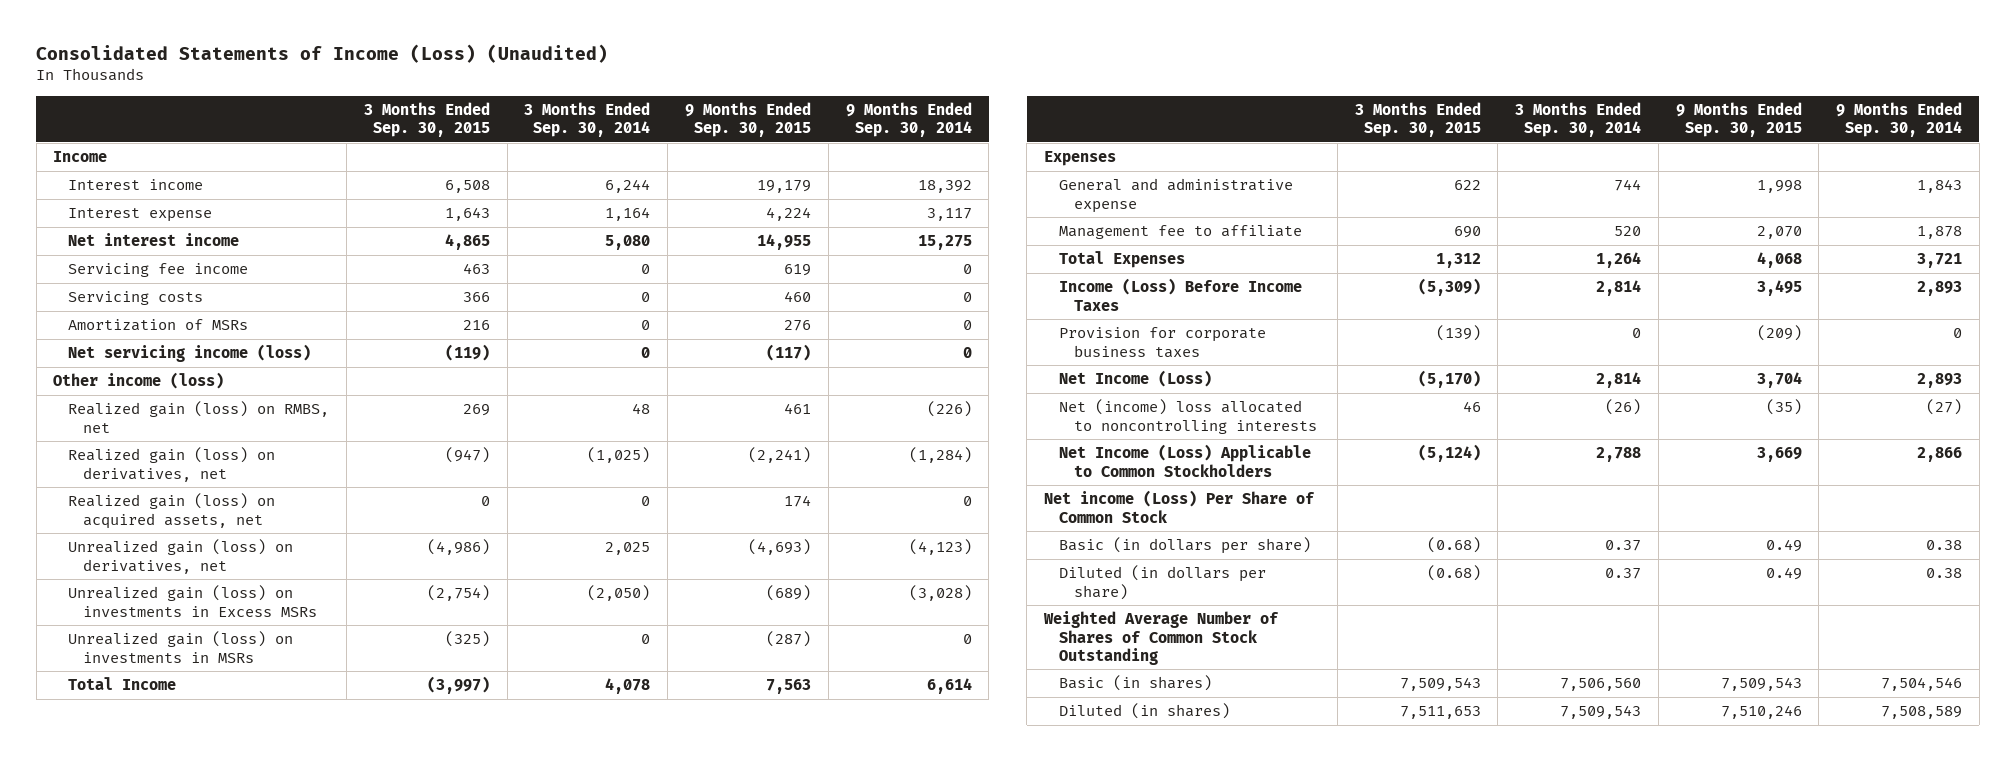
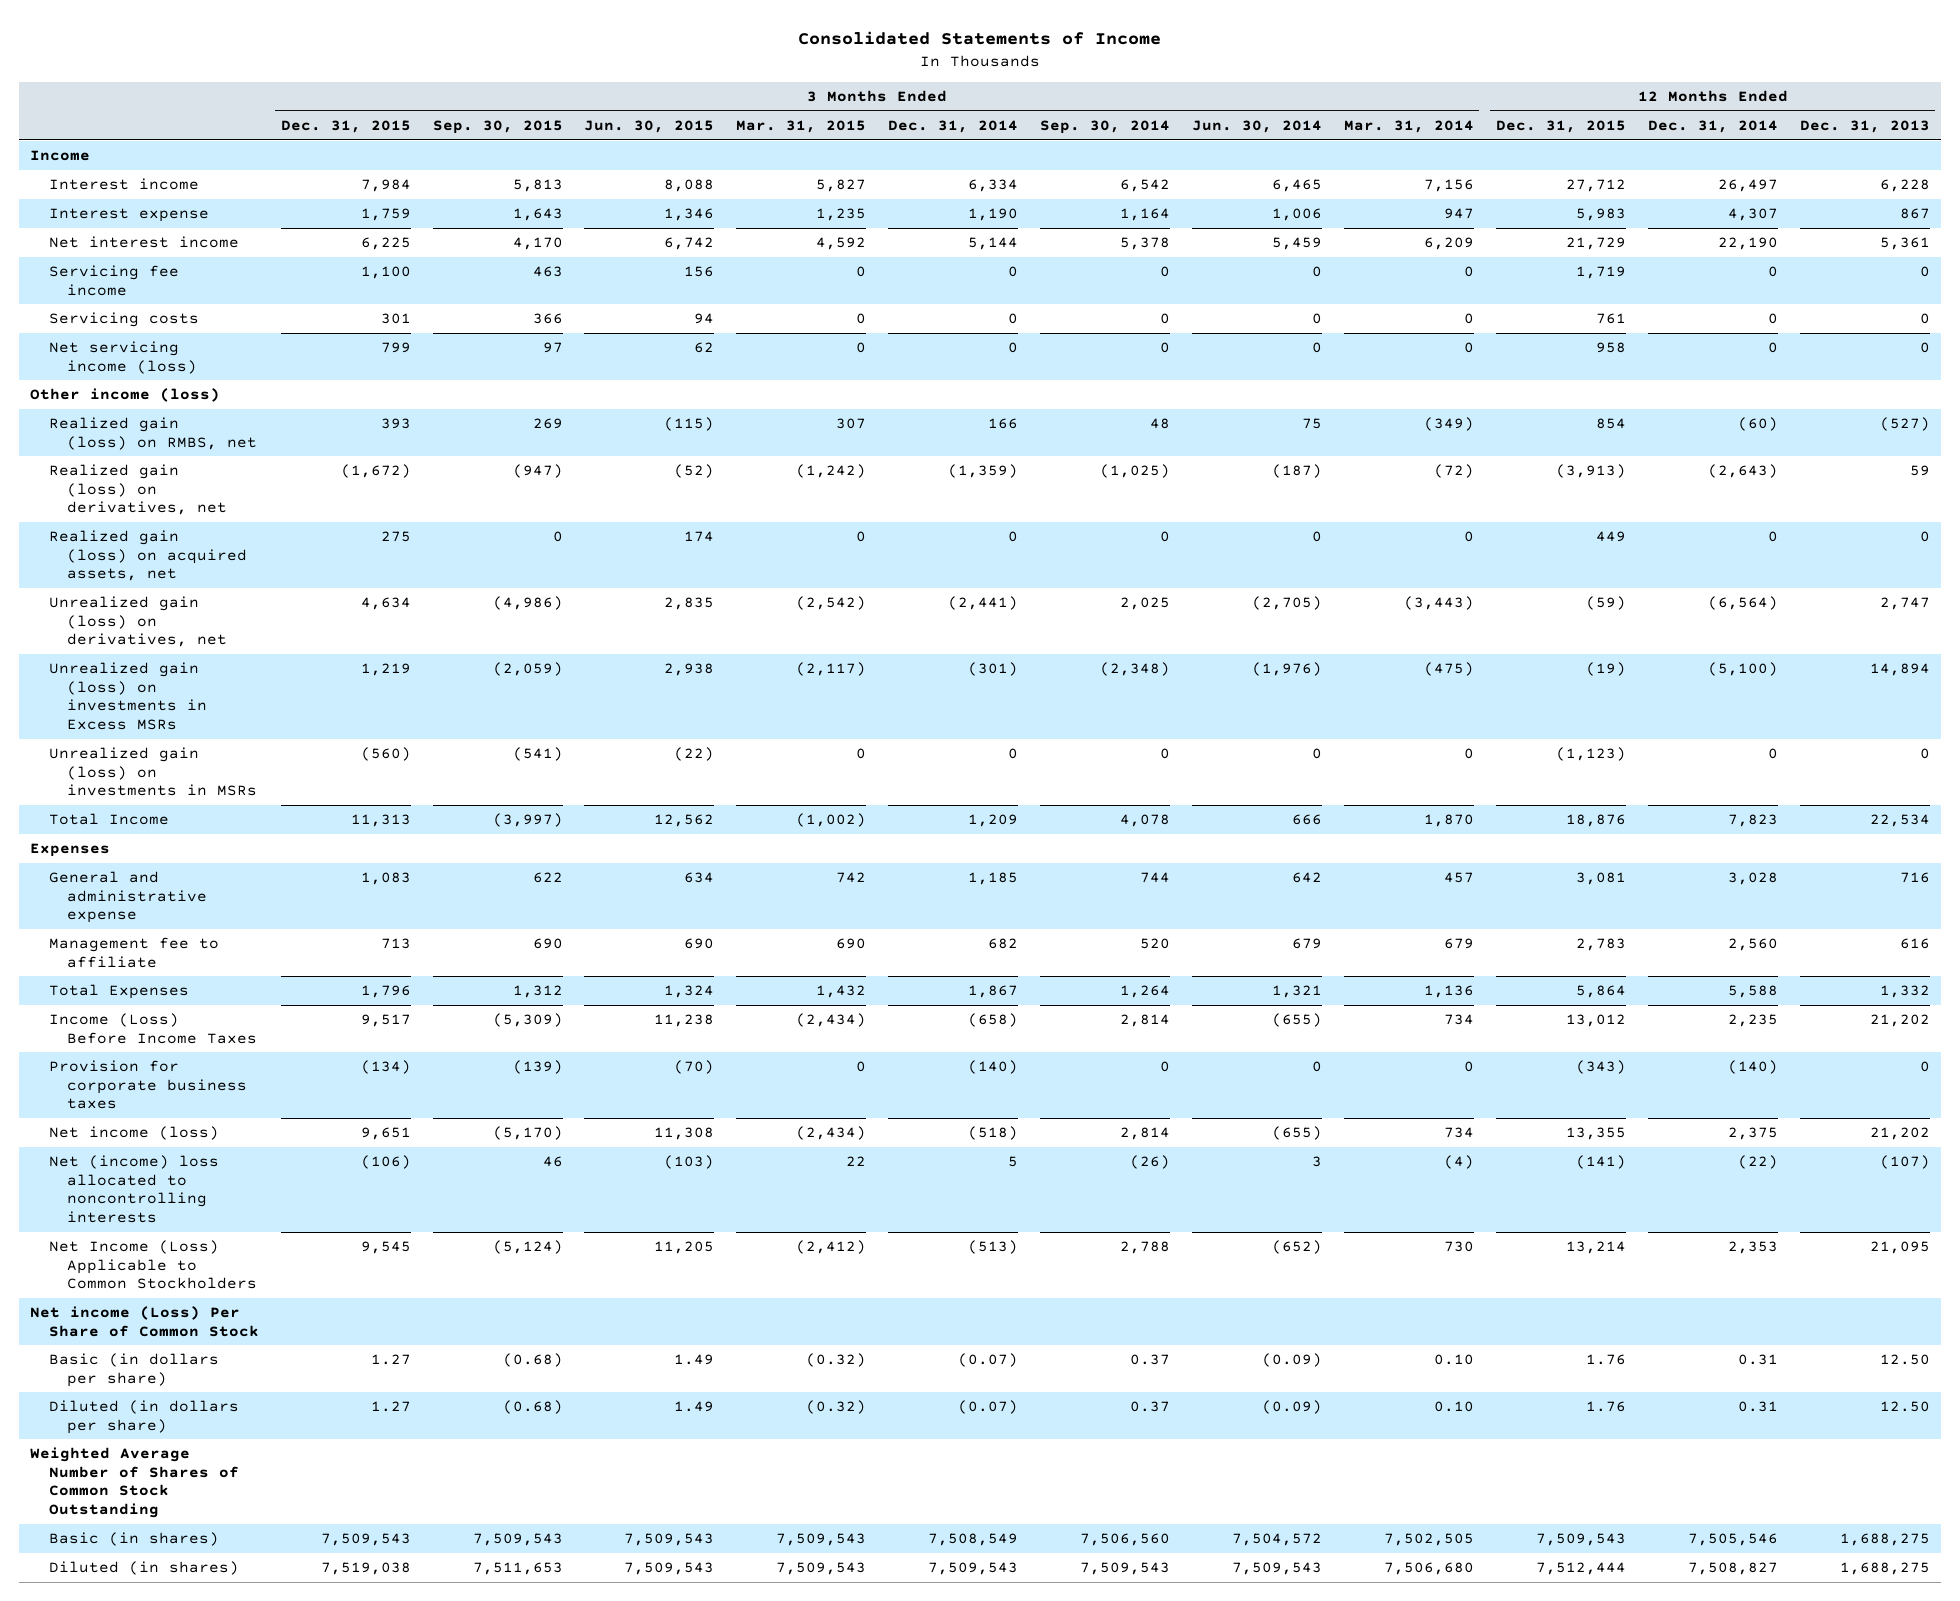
- Consolidated Statements of Income (Loss) (Unaudited)
+ Consolidated Statements of Income
- | 3 Months Ended Sep. 30, 2015 | 3 Months Ended Sep. 30, 2014 | 9 Months Ended Sep. 30, 2015 | 9 Months Ended Sep. 30, 2014
+ | 3 Months Ended Dec. 31, 2015 | 3 Months Ended Sep. 30, 2015 | 3 Months Ended Jun. 30, 2015 | 3 Months Ended Mar. 31, 2015 | 3 Months Ended Dec. 31, 2014 | 3 Months Ended Sep. 30, 2014 | 3 Months Ended Jun. 30, 2014 | 3 Months Ended Mar. 31, 2014 | 12 Months Ended Dec. 31, 2015 | 12 Months Ended Dec. 31, 2014 | 12 Months Ended Dec. 31, 2013
- Interest income | 6,508 | 6,244 | 19,179 | 18,392
+ Interest income | 7,984 | 5,813 | 8,088 | 5,827 | 6,334 | 6,542 | 6,465 | 7,156 | 27,712 | 26,497 | 6,228
- Net interest income | 4,865 | 5,080 | 14,955 | 15,275
+ Net interest income | 6,225 | 4,170 | 6,742 | 4,592 | 5,144 | 5,378 | 5,459 | 6,209 | 21,729 | 22,190 | 5,361
- Amortization of MSRs | 216 | 0 | 276 | 0
- Net servicing income (loss) | (119) | 0 | (117) | 0
+ Net servicing income (loss) | 799 | 97 | 62 | 0 | 0 | 0 | 0 | 0 | 958 | 0 | 0
- Unrealized gain (loss) on investments in Excess MSRs | (2,754) | (2,050) | (689) | (3,028)
- Unrealized gain (loss) on investments in MSRs | (325) | 0 | (287) | 0
+ Unrealized gain (loss) on investments in Excess MSRs | 1,219 | (2,059) | 2,938 | (2,117) | (301) | (2,348) | (1,976) | (475) | (19) | (5,100) | 14,894
+ Unrealized gain (loss) on investments in MSRs | (560) | (541) | (22) | 0 | 0 | 0 | 0 | 0 | (1,123) | 0 | 0
- Net Income (Loss) | (5,170) | 2,814 | 3,704 | 2,893
+ Net income (loss) | 9,651 | (5,170) | 11,308 | (2,434) | (518) | 2,814 | (655) | 734 | 13,355 | 2,375 | 21,202

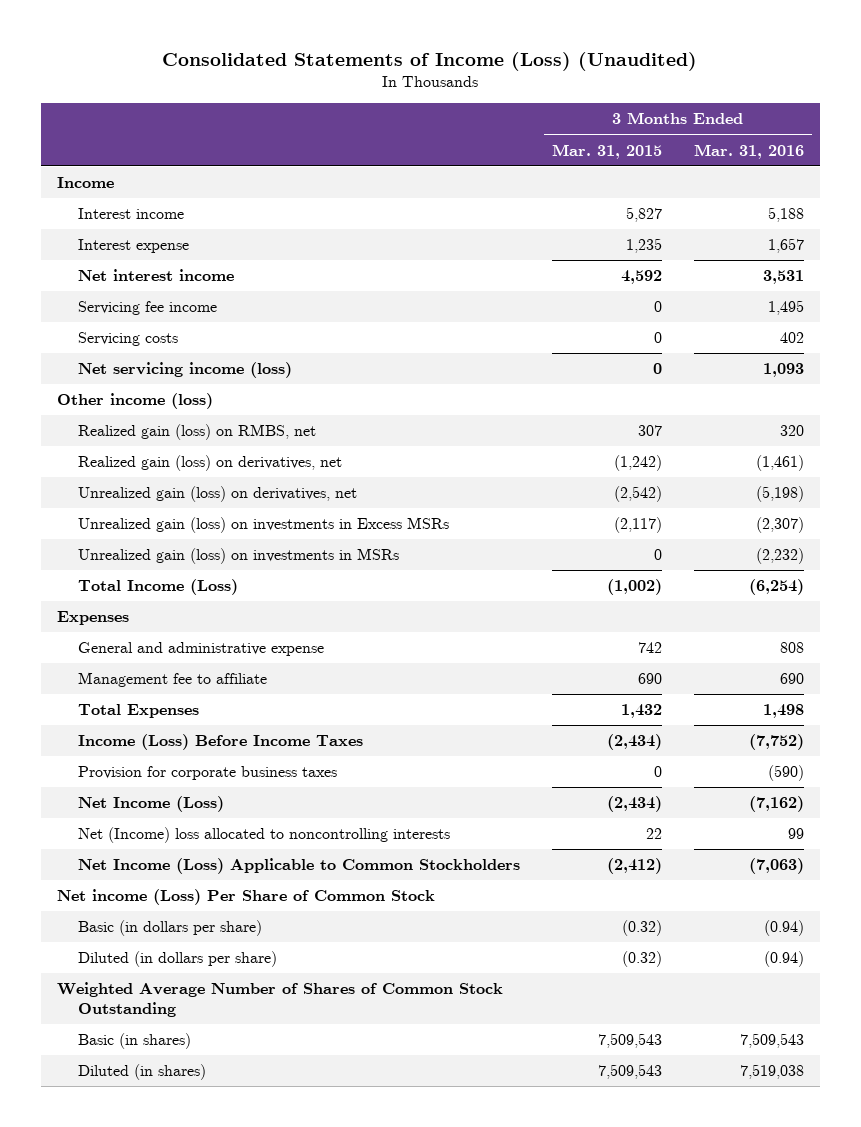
- Consolidated Statements of Income
+ Consolidated Statements of Income (Loss) (Unaudited)
- | 3 Months Ended Dec. 31, 2015 | 3 Months Ended Sep. 30, 2015 | 3 Months Ended Jun. 30, 2015 | 3 Months Ended Mar. 31, 2015 | 3 Months Ended Dec. 31, 2014 | 3 Months Ended Sep. 30, 2014 | 3 Months Ended Jun. 30, 2014 | 3 Months Ended Mar. 31, 2014 | 12 Months Ended Dec. 31, 2015 | 12 Months Ended Dec. 31, 2014 | 12 Months Ended Dec. 31, 2013
+ | 3 Months Ended Mar. 31, 2015 | 3 Months Ended Mar. 31, 2016
- Realized gain (loss) on acquired assets, net | 275 | 0 | 174 | 0 | 0 | 0 | 0 | 0 | 449 | 0 | 0
- Total Income | 11,313 | (3,997) | 12,562 | (1,002) | 1,209 | 4,078 | 666 | 1,870 | 18,876 | 7,823 | 22,534
+ Total Income (Loss) | (1,002) | (6,254)
- Net income (loss) | 9,651 | (5,170) | 11,308 | (2,434) | (518) | 2,814 | (655) | 734 | 13,355 | 2,375 | 21,202
- Net (income) loss allocated to noncontrolling interests | (106) | 46 | (103) | 22 | 5 | (26) | 3 | (4) | (141) | (22) | (107)
+ Net Income (Loss) | (2,434) | (7,162)
+ Net (Income) loss allocated to noncontrolling interests | 22 | 99

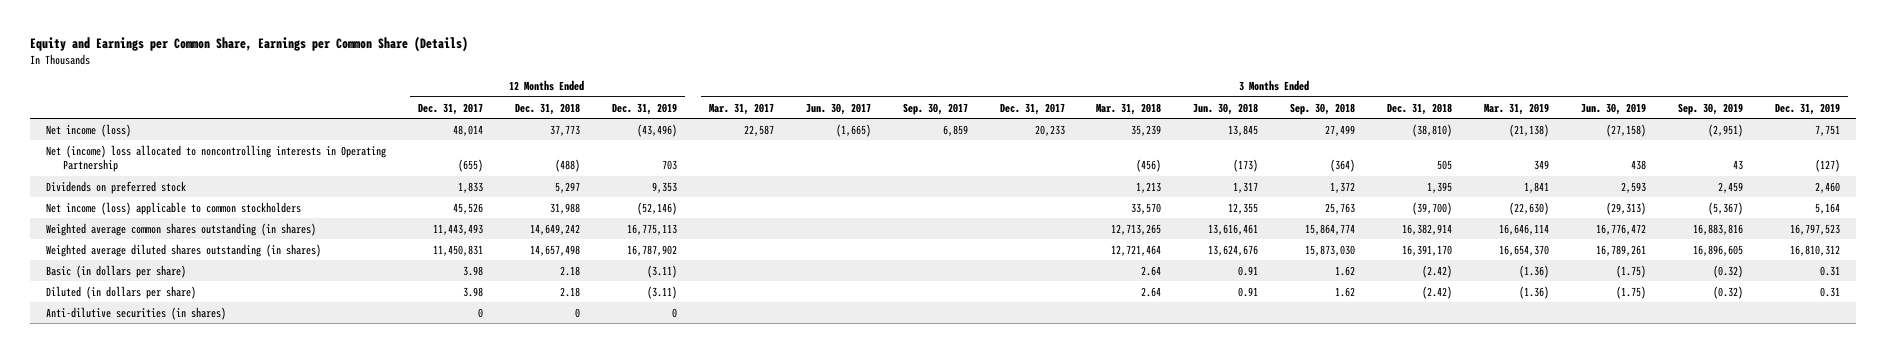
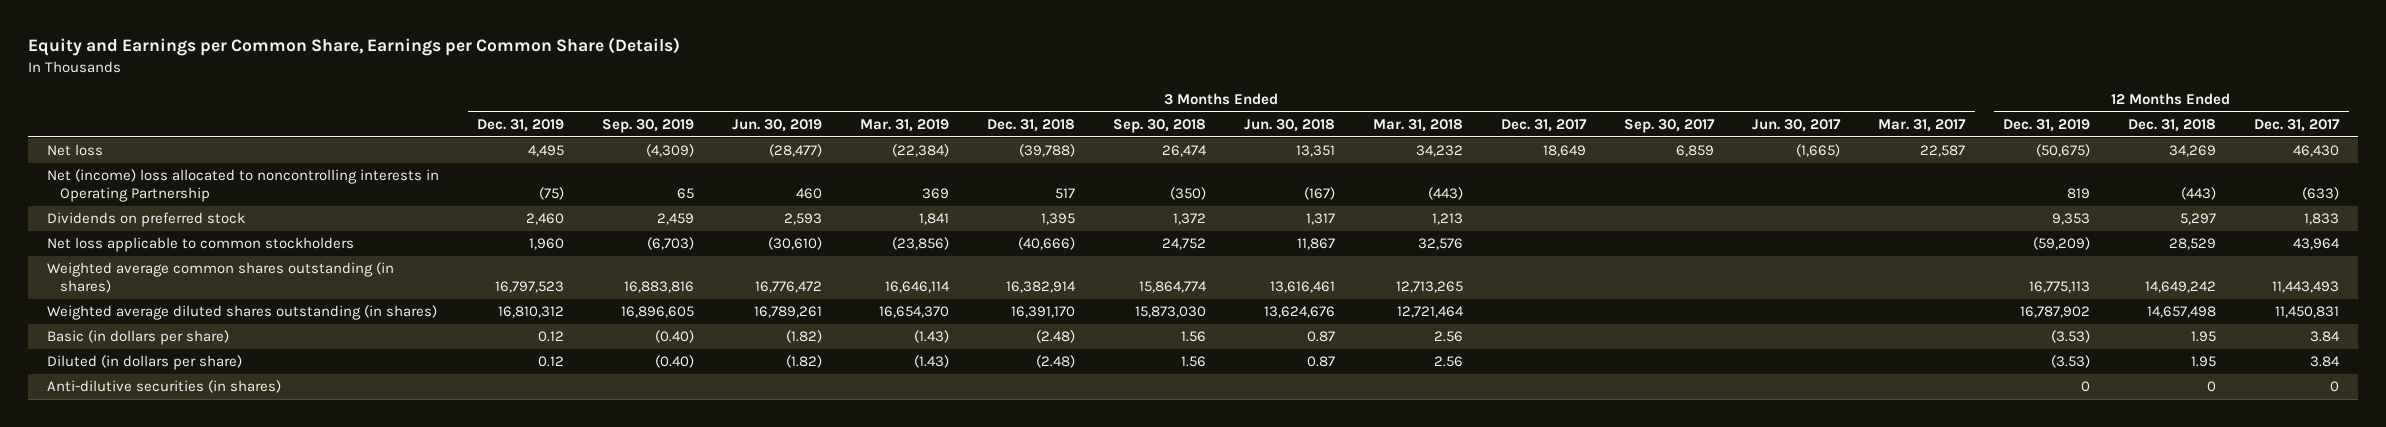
- | 12 Months Ended Dec. 31, 2017 | 12 Months Ended Dec. 31, 2018 | 12 Months Ended Dec. 31, 2019 | 3 Months Ended Mar. 31, 2017 | 3 Months Ended Jun. 30, 2017 | 3 Months Ended Sep. 30, 2017 | 3 Months Ended Dec. 31, 2017 | 3 Months Ended Mar. 31, 2018 | 3 Months Ended Jun. 30, 2018 | 3 Months Ended Sep. 30, 2018 | 3 Months Ended Dec. 31, 2018 | 3 Months Ended Mar. 31, 2019 | 3 Months Ended Jun. 30, 2019 | 3 Months Ended Sep. 30, 2019 | 3 Months Ended Dec. 31, 2019
+ | 3 Months Ended Dec. 31, 2019 | 3 Months Ended Sep. 30, 2019 | 3 Months Ended Jun. 30, 2019 | 3 Months Ended Mar. 31, 2019 | 3 Months Ended Dec. 31, 2018 | 3 Months Ended Sep. 30, 2018 | 3 Months Ended Jun. 30, 2018 | 3 Months Ended Mar. 31, 2018 | 3 Months Ended Dec. 31, 2017 | 3 Months Ended Sep. 30, 2017 | 3 Months Ended Jun. 30, 2017 | 3 Months Ended Mar. 31, 2017 | 12 Months Ended Dec. 31, 2019 | 12 Months Ended Dec. 31, 2018 | 12 Months Ended Dec. 31, 2017
- Net income (loss) | 48,014 | 37,773 | (43,496) | 22,587 | (1,665) | 6,859 | 20,233 | 35,239 | 13,845 | 27,499 | (38,810) | (21,138) | (27,158) | (2,951) | 7,751
- Net (income) loss allocated to noncontrolling interests in Operating Partnership | (655) | (488) | 703 | | | | | (456) | (173) | (364) | 505 | 349 | 438 | 43 | (127)
+ Net loss | 4,495 | (4,309) | (28,477) | (22,384) | (39,788) | 26,474 | 13,351 | 34,232 | 18,649 | 6,859 | (1,665) | 22,587 | (50,675) | 34,269 | 46,430
+ Net (income) loss allocated to noncontrolling interests in Operating Partnership | (75) | 65 | 460 | 369 | 517 | (350) | (167) | (443) | | | | | 819 | (443) | (633)
- Net income (loss) applicable to common stockholders | 45,526 | 31,988 | (52,146) | | | | | 33,570 | 12,355 | 25,763 | (39,700) | (22,630) | (29,313) | (5,367) | 5,164
+ Net loss applicable to common stockholders | 1,960 | (6,703) | (30,610) | (23,856) | (40,666) | 24,752 | 11,867 | 32,576 | | | | | (59,209) | 28,529 | 43,964
- Basic (in dollars per share) | 3.98 | 2.18 | (3.11) | | | | | 2.64 | 0.91 | 1.62 | (2.42) | (1.36) | (1.75) | (0.32) | 0.31
- Diluted (in dollars per share) | 3.98 | 2.18 | (3.11) | | | | | 2.64 | 0.91 | 1.62 | (2.42) | (1.36) | (1.75) | (0.32) | 0.31
+ Basic (in dollars per share) | 0.12 | (0.40) | (1.82) | (1.43) | (2.48) | 1.56 | 0.87 | 2.56 | | | | | (3.53) | 1.95 | 3.84
+ Diluted (in dollars per share) | 0.12 | (0.40) | (1.82) | (1.43) | (2.48) | 1.56 | 0.87 | 2.56 | | | | | (3.53) | 1.95 | 3.84

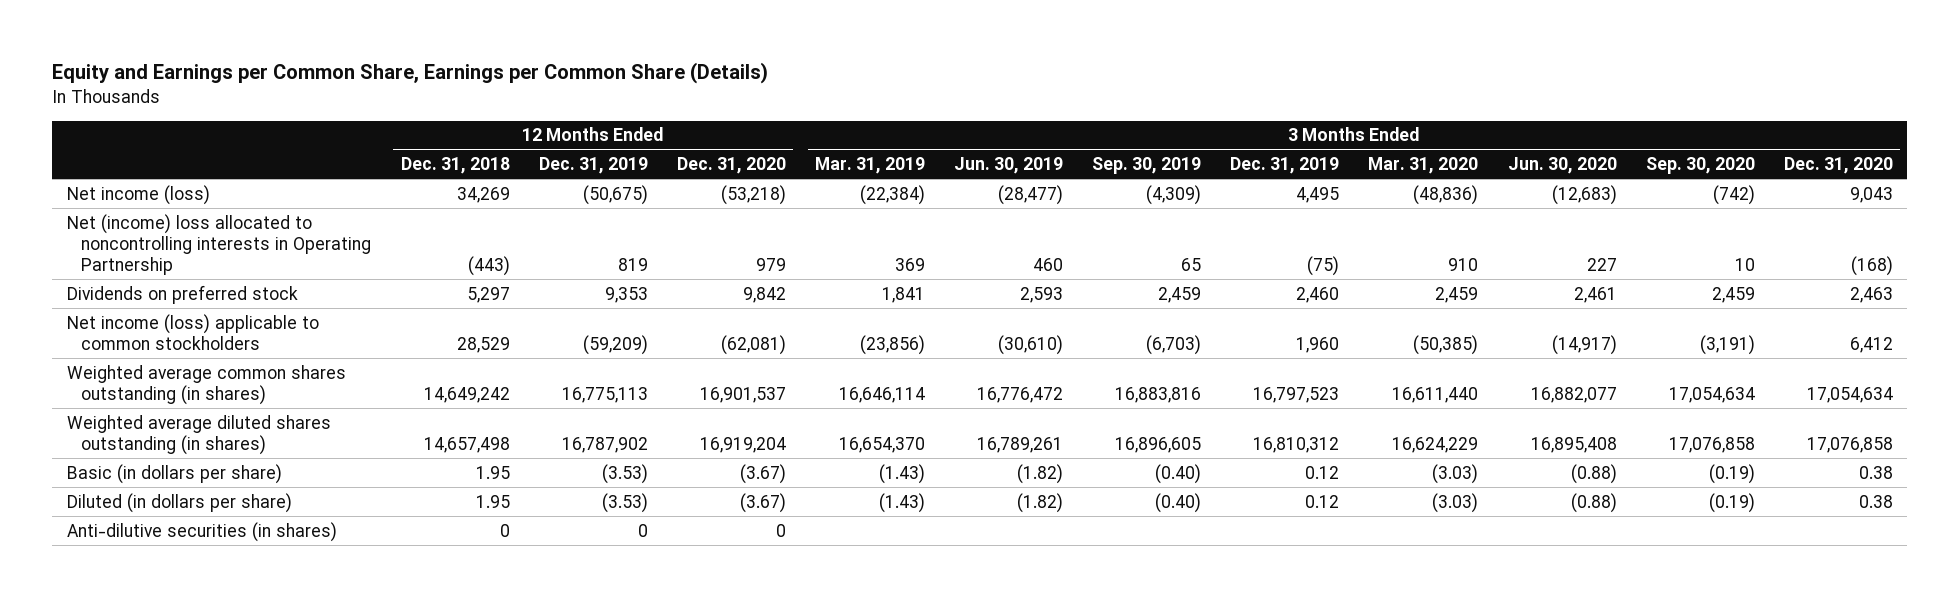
- | 3 Months Ended Dec. 31, 2019 | 3 Months Ended Sep. 30, 2019 | 3 Months Ended Jun. 30, 2019 | 3 Months Ended Mar. 31, 2019 | 3 Months Ended Dec. 31, 2018 | 3 Months Ended Sep. 30, 2018 | 3 Months Ended Jun. 30, 2018 | 3 Months Ended Mar. 31, 2018 | 3 Months Ended Dec. 31, 2017 | 3 Months Ended Sep. 30, 2017 | 3 Months Ended Jun. 30, 2017 | 3 Months Ended Mar. 31, 2017 | 12 Months Ended Dec. 31, 2019 | 12 Months Ended Dec. 31, 2018 | 12 Months Ended Dec. 31, 2017
+ | 12 Months Ended Dec. 31, 2018 | 12 Months Ended Dec. 31, 2019 | 12 Months Ended Dec. 31, 2020 | 3 Months Ended Mar. 31, 2019 | 3 Months Ended Jun. 30, 2019 | 3 Months Ended Sep. 30, 2019 | 3 Months Ended Dec. 31, 2019 | 3 Months Ended Mar. 31, 2020 | 3 Months Ended Jun. 30, 2020 | 3 Months Ended Sep. 30, 2020 | 3 Months Ended Dec. 31, 2020
- Net loss | 4,495 | (4,309) | (28,477) | (22,384) | (39,788) | 26,474 | 13,351 | 34,232 | 18,649 | 6,859 | (1,665) | 22,587 | (50,675) | 34,269 | 46,430
+ Net income (loss) | 34,269 | (50,675) | (53,218) | (22,384) | (28,477) | (4,309) | 4,495 | (48,836) | (12,683) | (742) | 9,043
- Net loss applicable to common stockholders | 1,960 | (6,703) | (30,610) | (23,856) | (40,666) | 24,752 | 11,867 | 32,576 | | | | | (59,209) | 28,529 | 43,964
+ Net income (loss) applicable to common stockholders | 28,529 | (59,209) | (62,081) | (23,856) | (30,610) | (6,703) | 1,960 | (50,385) | (14,917) | (3,191) | 6,412

